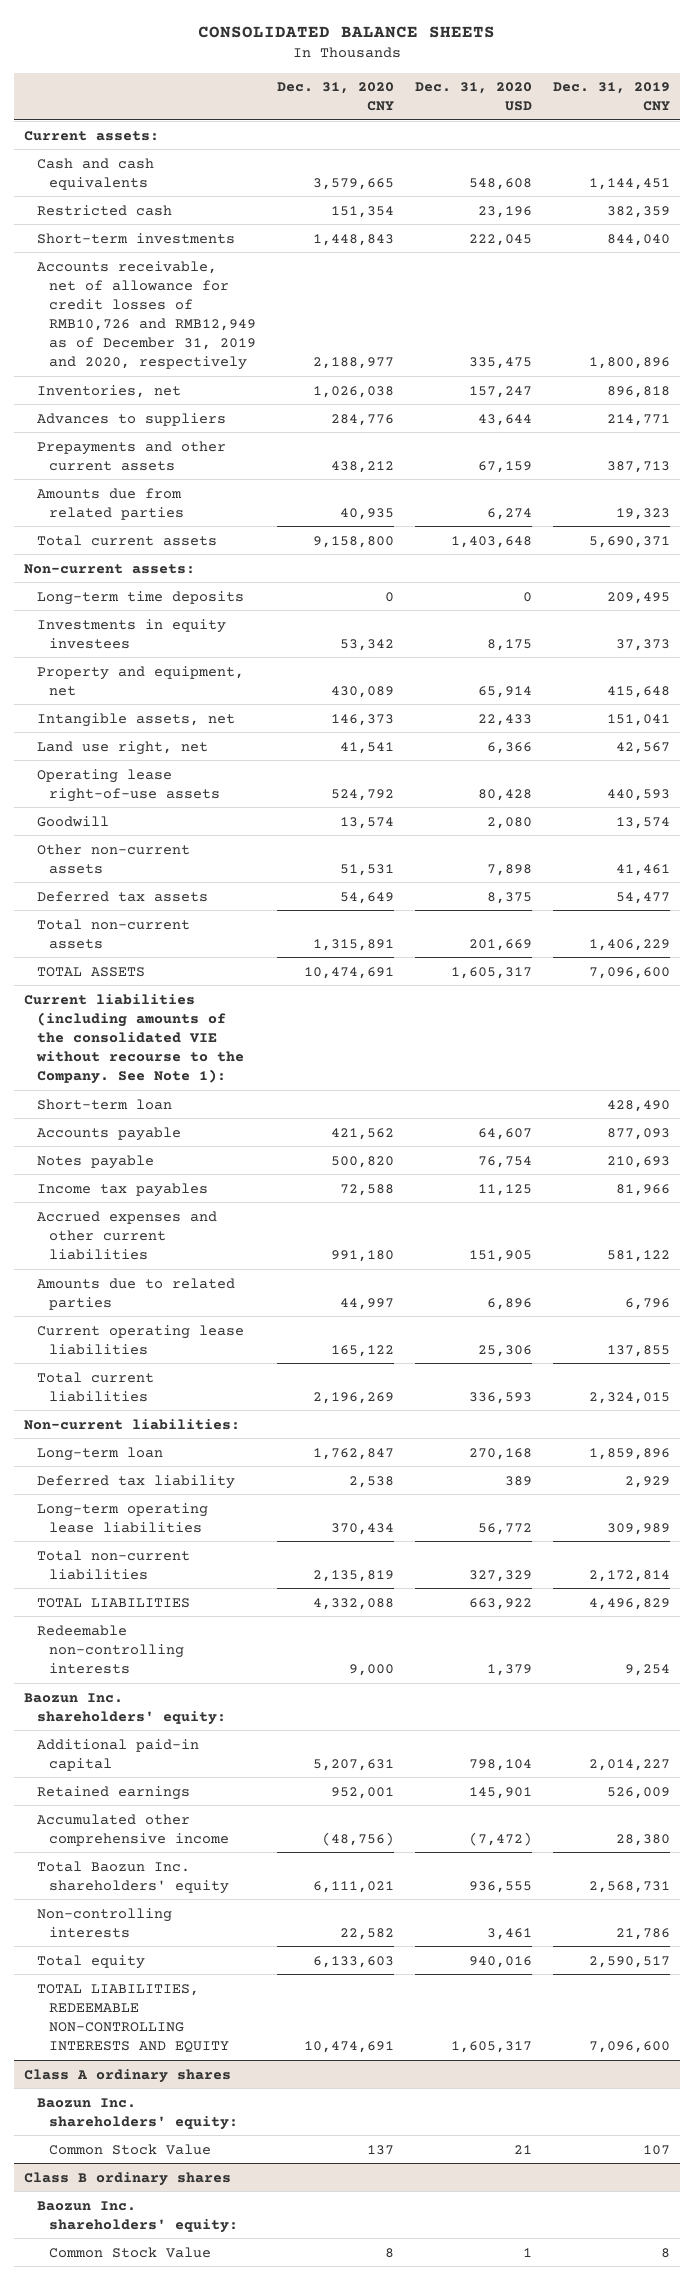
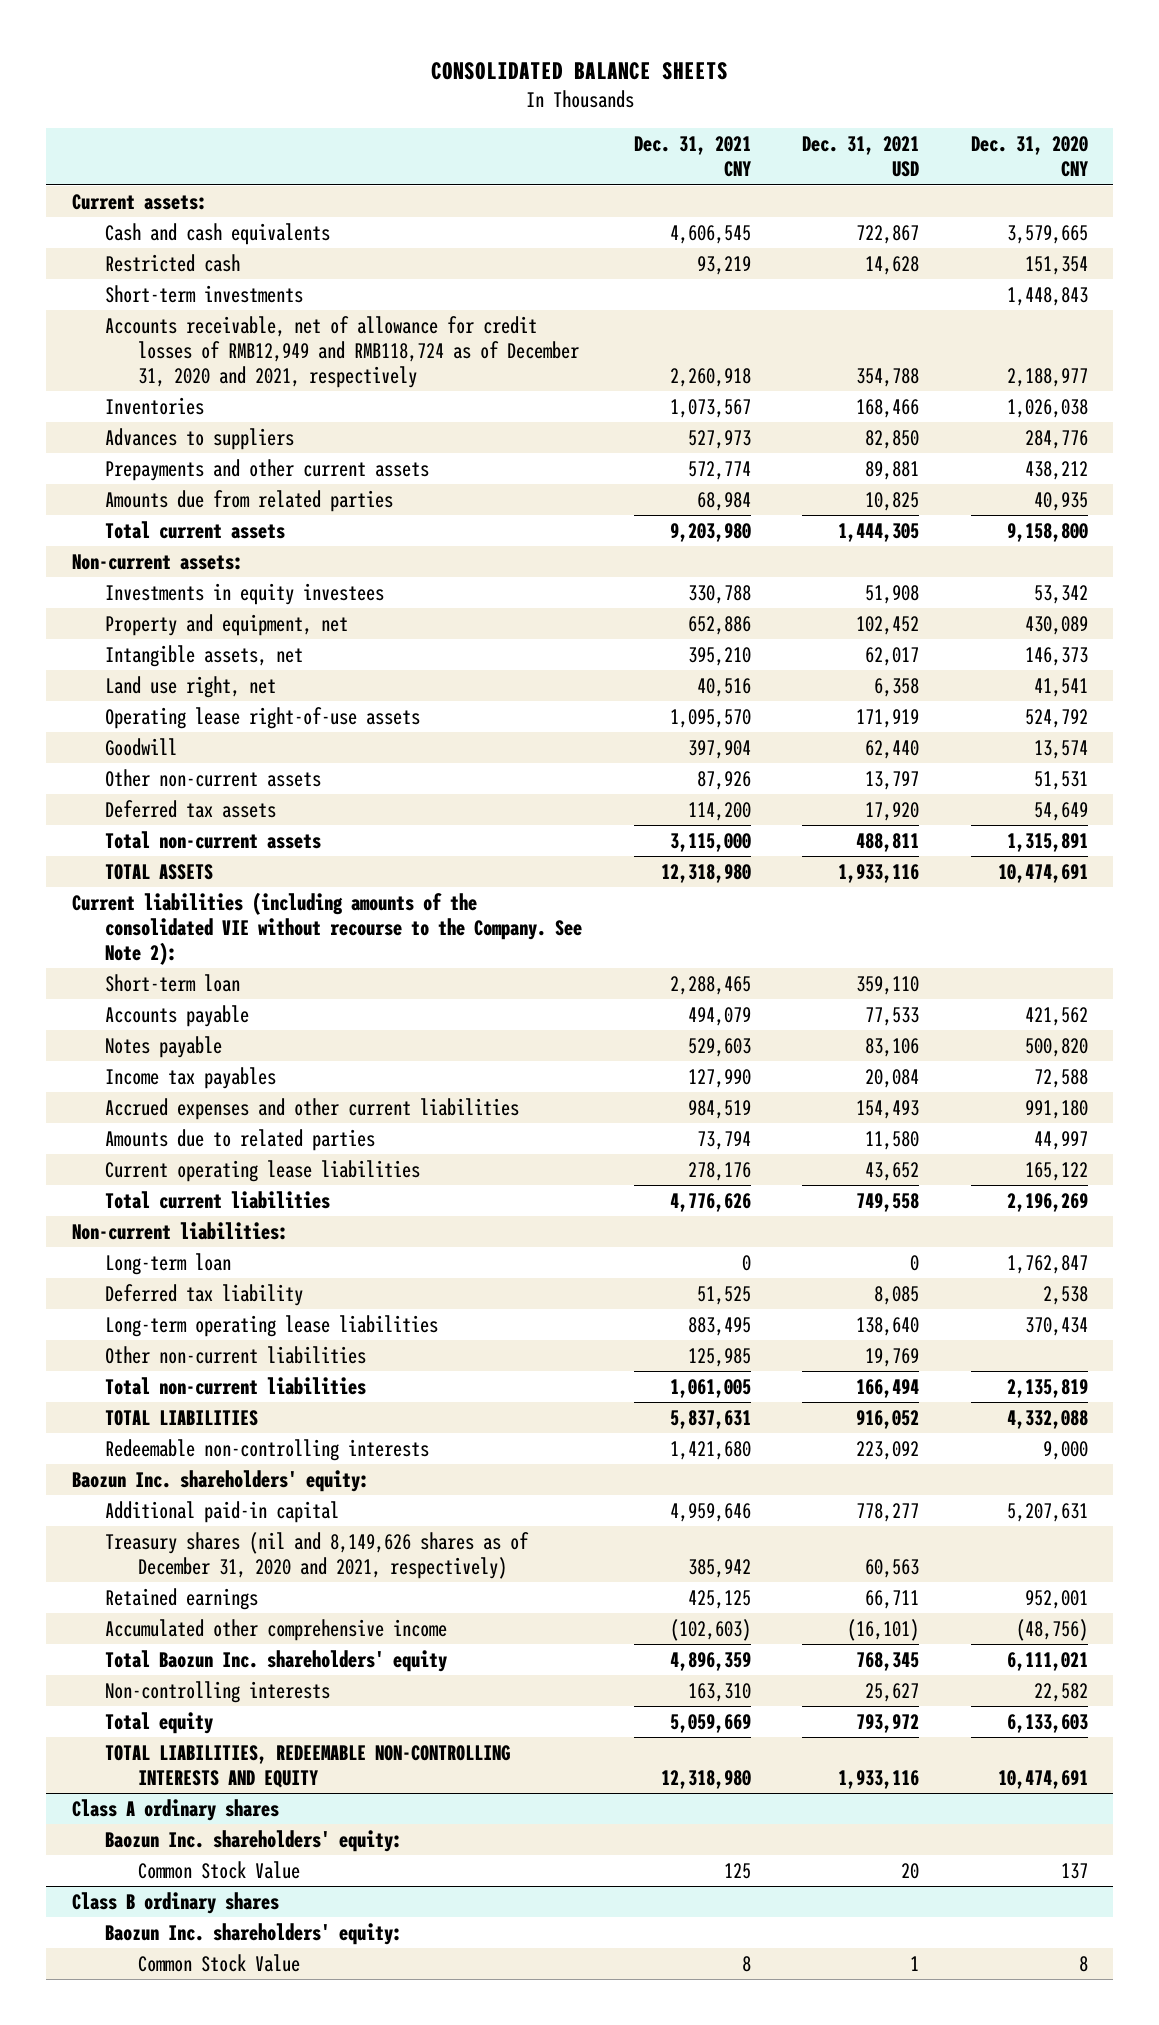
- | Dec. 31, 2020 CNY | Dec. 31, 2020 USD | Dec. 31, 2019 CNY
+ | Dec. 31, 2021 CNY | Dec. 31, 2021 USD | Dec. 31, 2020 CNY
- Accounts receivable, net of allowance for credit losses of RMB10,726 and RMB12,949 as of December 31, 2019 and 2020, respectively | 2,188,977 | 335,475 | 1,800,896
- Inventories, net | 1,026,038 | 157,247 | 896,818
+ Accounts receivable, net of allowance for credit losses of RMB12,949 and RMB118,724 as of December 31, 2020 and 2021, respectively | 2,260,918 | 354,788 | 2,188,977
+ Inventories | 1,073,567 | 168,466 | 1,026,038
- Long-term time deposits | 0 | 0 | 209,495
- Current liabilities (including amounts of the consolidated VIE without recourse to the Company. See Note 1):
+ Current liabilities (including amounts of the consolidated VIE without recourse to the Company. See Note 2):
+ Other non-current liabilities | 125,985 | 19,769 |
+ Treasury shares (nil and 8,149,626 shares as of December 31, 2020 and 2021, respectively) | 385,942 | 60,563 |

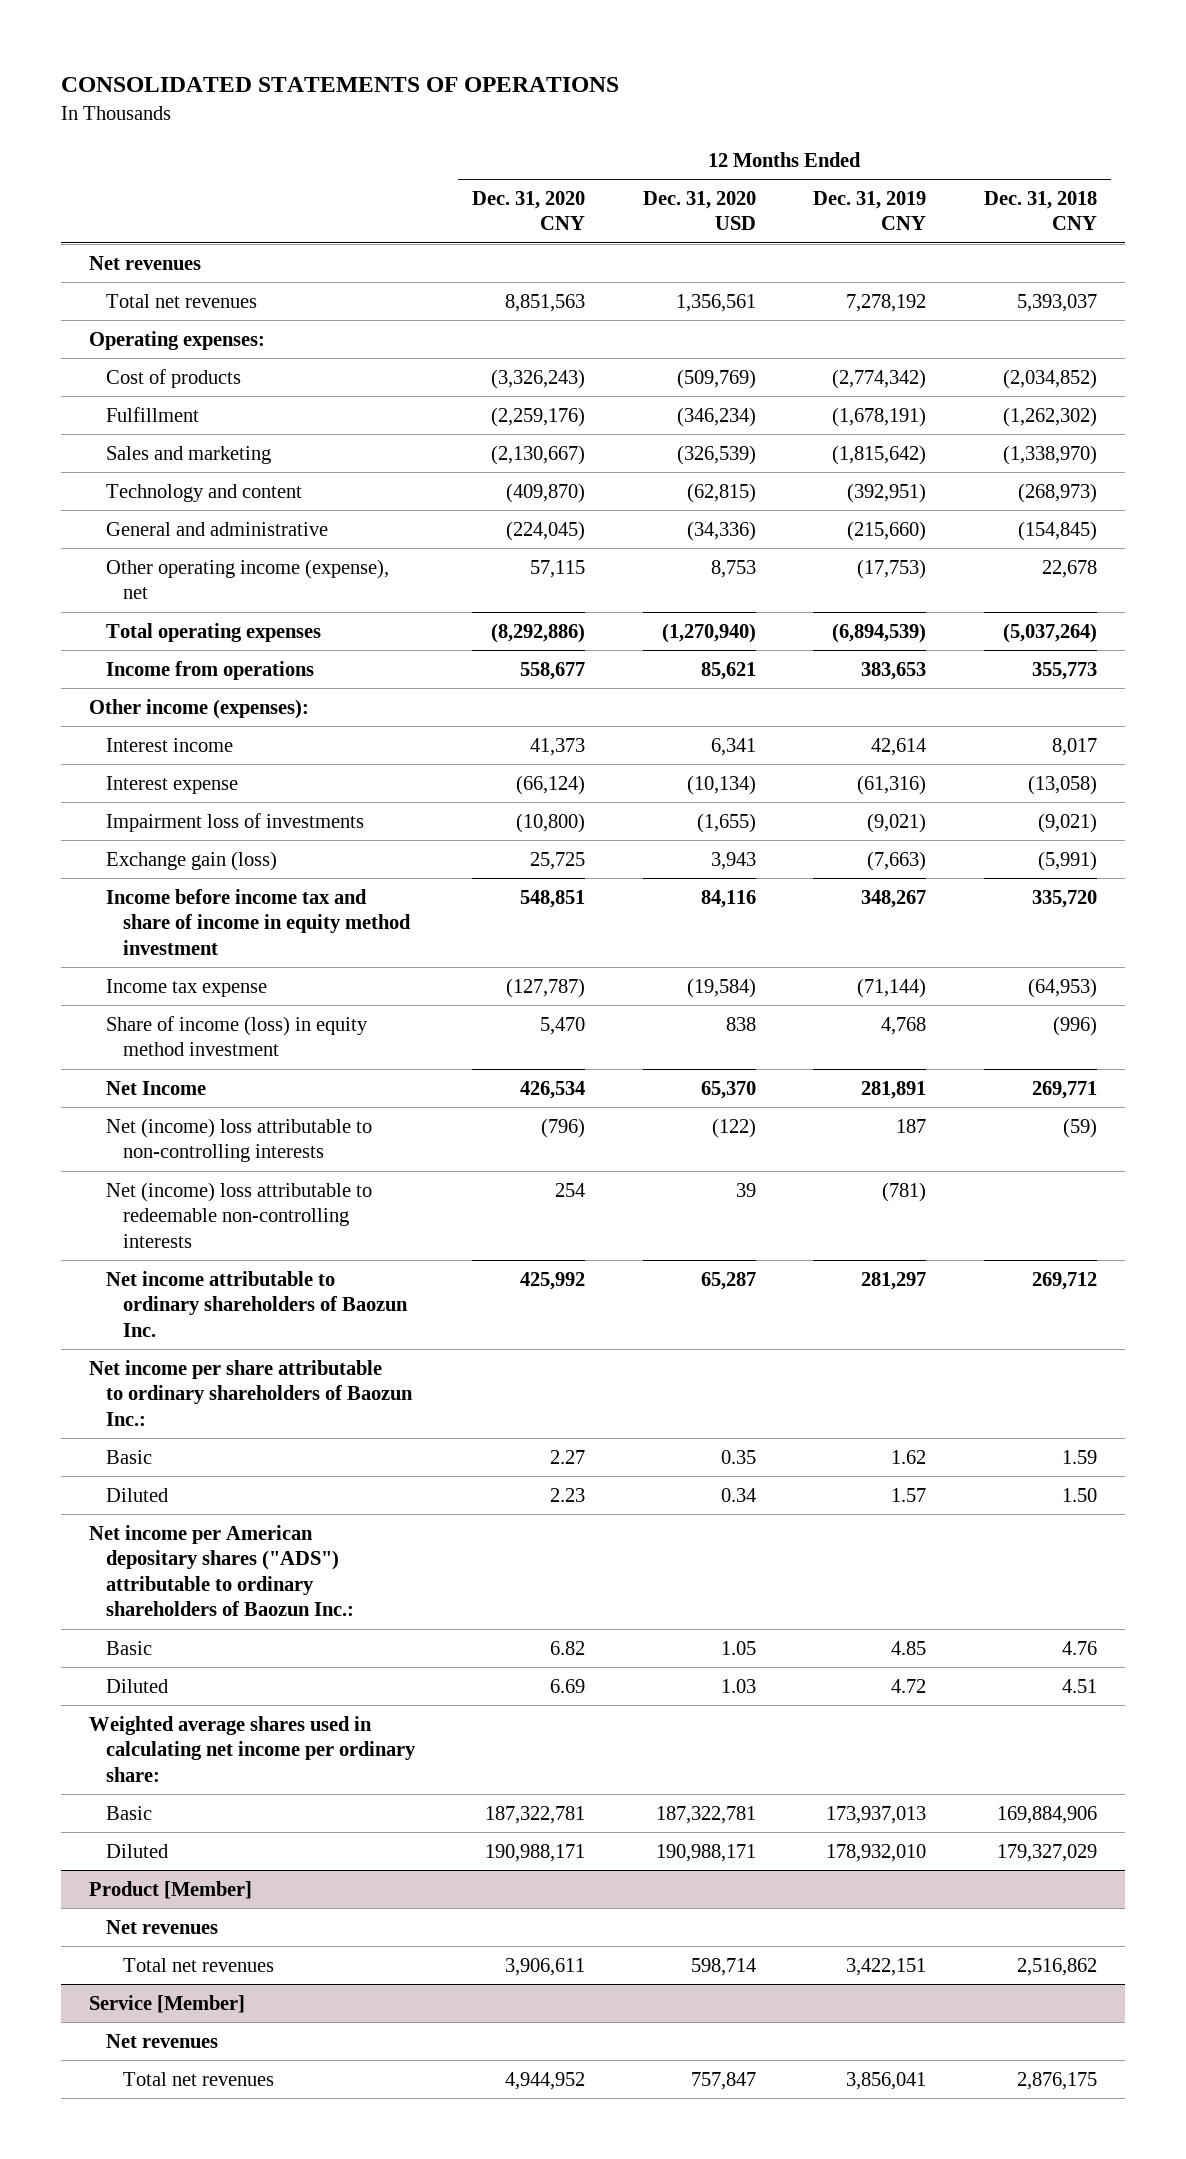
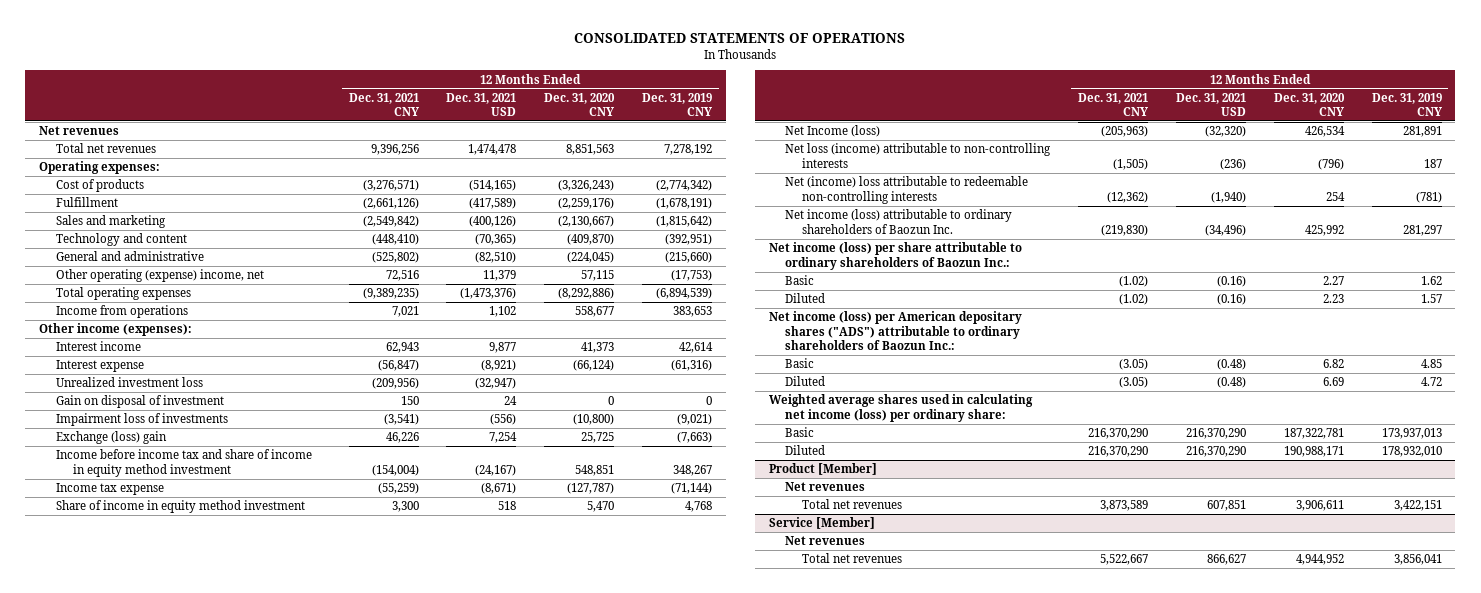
- | 12 Months Ended Dec. 31, 2020 CNY | 12 Months Ended Dec. 31, 2020 USD | 12 Months Ended Dec. 31, 2019 CNY | 12 Months Ended Dec. 31, 2018 CNY
+ | 12 Months Ended Dec. 31, 2021 CNY | 12 Months Ended Dec. 31, 2021 USD | 12 Months Ended Dec. 31, 2020 CNY | 12 Months Ended Dec. 31, 2019 CNY
- Other operating income (expense), net | 57,115 | 8,753 | (17,753) | 22,678
+ Other operating (expense) income, net | 72,516 | 11,379 | 57,115 | (17,753)
+ Unrealized investment loss | (209,956) | (32,947) | |
+ Gain on disposal of investment | 150 | 24 | 0 | 0
- Exchange gain (loss) | 25,725 | 3,943 | (7,663) | (5,991)
+ Exchange (loss) gain | 46,226 | 7,254 | 25,725 | (7,663)
- Share of income (loss) in equity method investment | 5,470 | 838 | 4,768 | (996)
- Net Income | 426,534 | 65,370 | 281,891 | 269,771
- Net (income) loss attributable to non-controlling interests | (796) | (122) | 187 | (59)
+ Share of income in equity method investment | 3,300 | 518 | 5,470 | 4,768
+ Net Income (loss) | (205,963) | (32,320) | 426,534 | 281,891
+ Net loss (income) attributable to non-controlling interests | (1,505) | (236) | (796) | 187
- Net income attributable to ordinary shareholders of Baozun Inc. | 425,992 | 65,287 | 281,297 | 269,712
- Net income per share attributable to ordinary shareholders of Baozun Inc.:
+ Net income (loss) attributable to ordinary shareholders of Baozun Inc. | (219,830) | (34,496) | 425,992 | 281,297
+ Net income (loss) per share attributable to ordinary shareholders of Baozun Inc.:
- Net income per American depositary shares ("ADS") attributable to ordinary shareholders of Baozun Inc.:
+ Net income (loss) per American depositary shares ("ADS") attributable to ordinary shareholders of Baozun Inc.:
- Weighted average shares used in calculating net income per ordinary share:
+ Weighted average shares used in calculating net income (loss) per ordinary share:

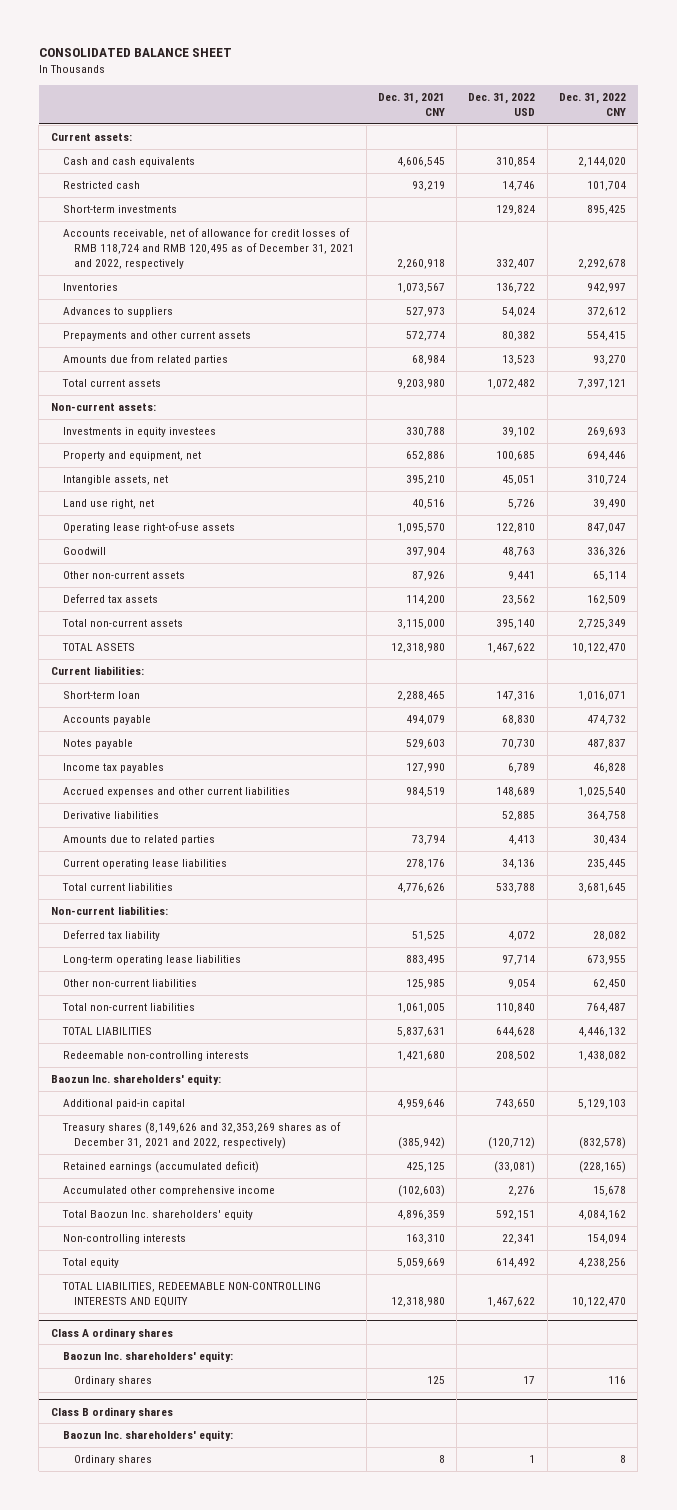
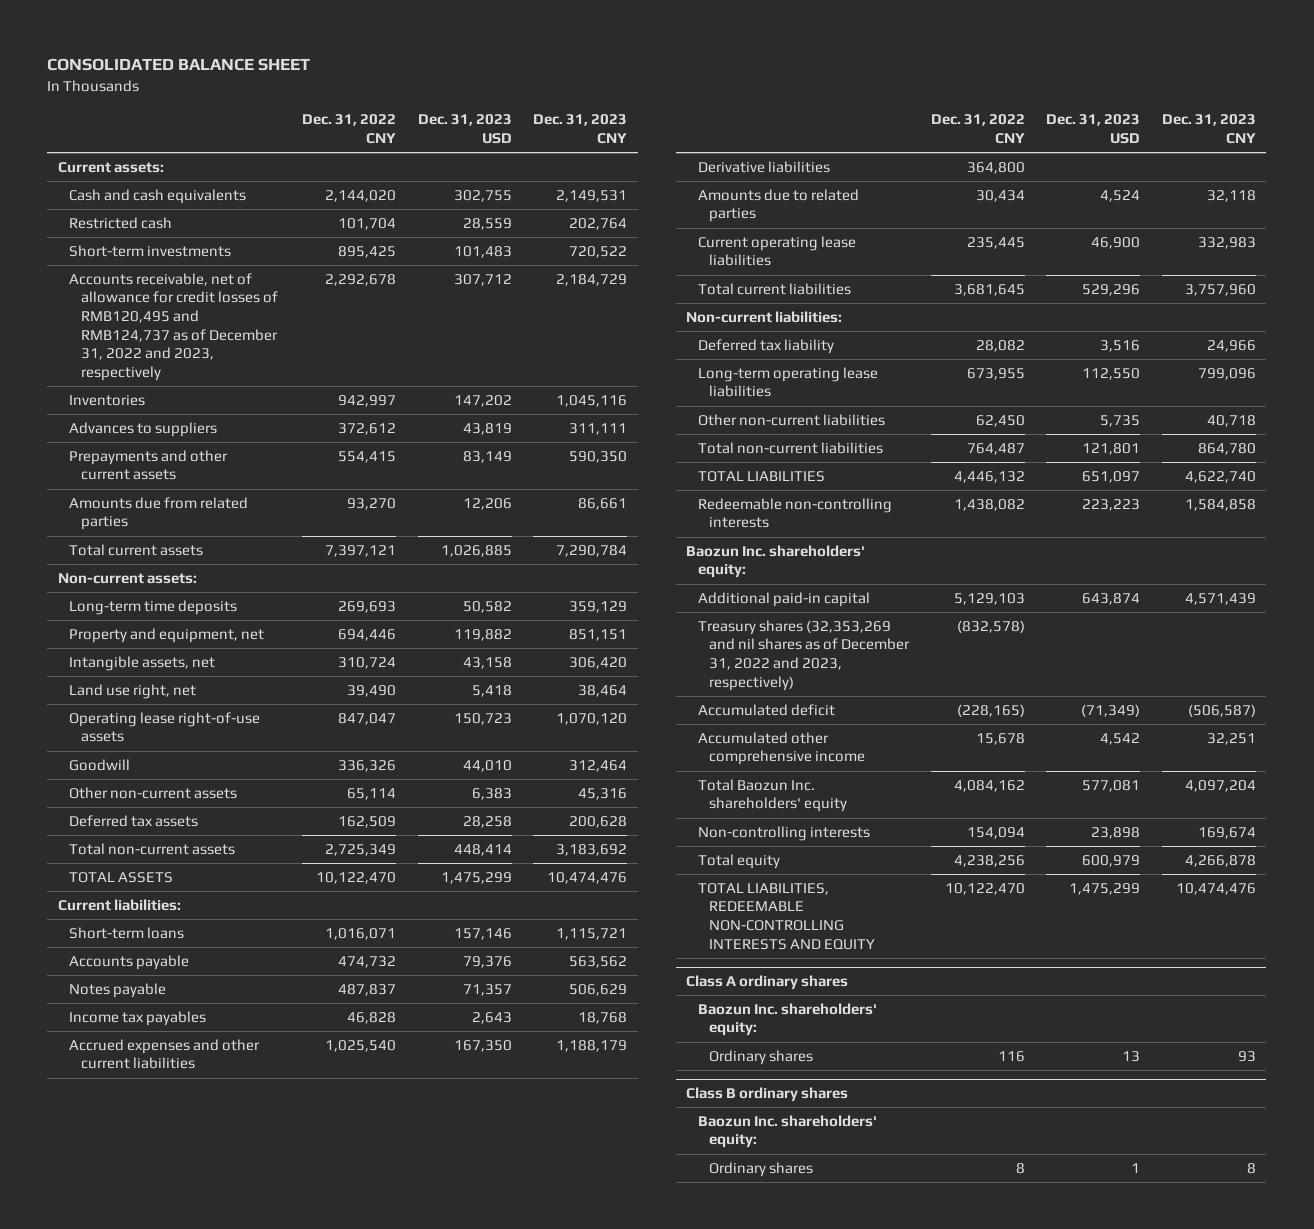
- | Dec. 31, 2021 CNY | Dec. 31, 2022 USD | Dec. 31, 2022 CNY
+ | Dec. 31, 2022 CNY | Dec. 31, 2023 USD | Dec. 31, 2023 CNY
- Accounts receivable, net of allowance for credit losses of RMB 118,724 and RMB 120,495 as of December 31, 2021 and 2022, respectively | 2,260,918 | 332,407 | 2,292,678
+ Accounts receivable, net of allowance for credit losses of RMB120,495 and RMB124,737 as of December 31, 2022 and 2023, respectively | 2,292,678 | 307,712 | 2,184,729
- Investments in equity investees | 330,788 | 39,102 | 269,693
+ Long-term time deposits | 269,693 | 50,582 | 359,129
- Short-term loan | 2,288,465 | 147,316 | 1,016,071
+ Short-term loans | 1,016,071 | 157,146 | 1,115,721
- Derivative liabilities | | 52,885 | 364,758
+ Derivative liabilities | 364,800 | |
- Treasury shares (8,149,626 and 32,353,269 shares as of December 31, 2021 and 2022, respectively) | (385,942) | (120,712) | (832,578)
- Retained earnings (accumulated deficit) | 425,125 | (33,081) | (228,165)
+ Treasury shares (32,353,269 and nil shares as of December 31, 2022 and 2023, respectively) | (832,578) | |
+ Accumulated deficit | (228,165) | (71,349) | (506,587)

